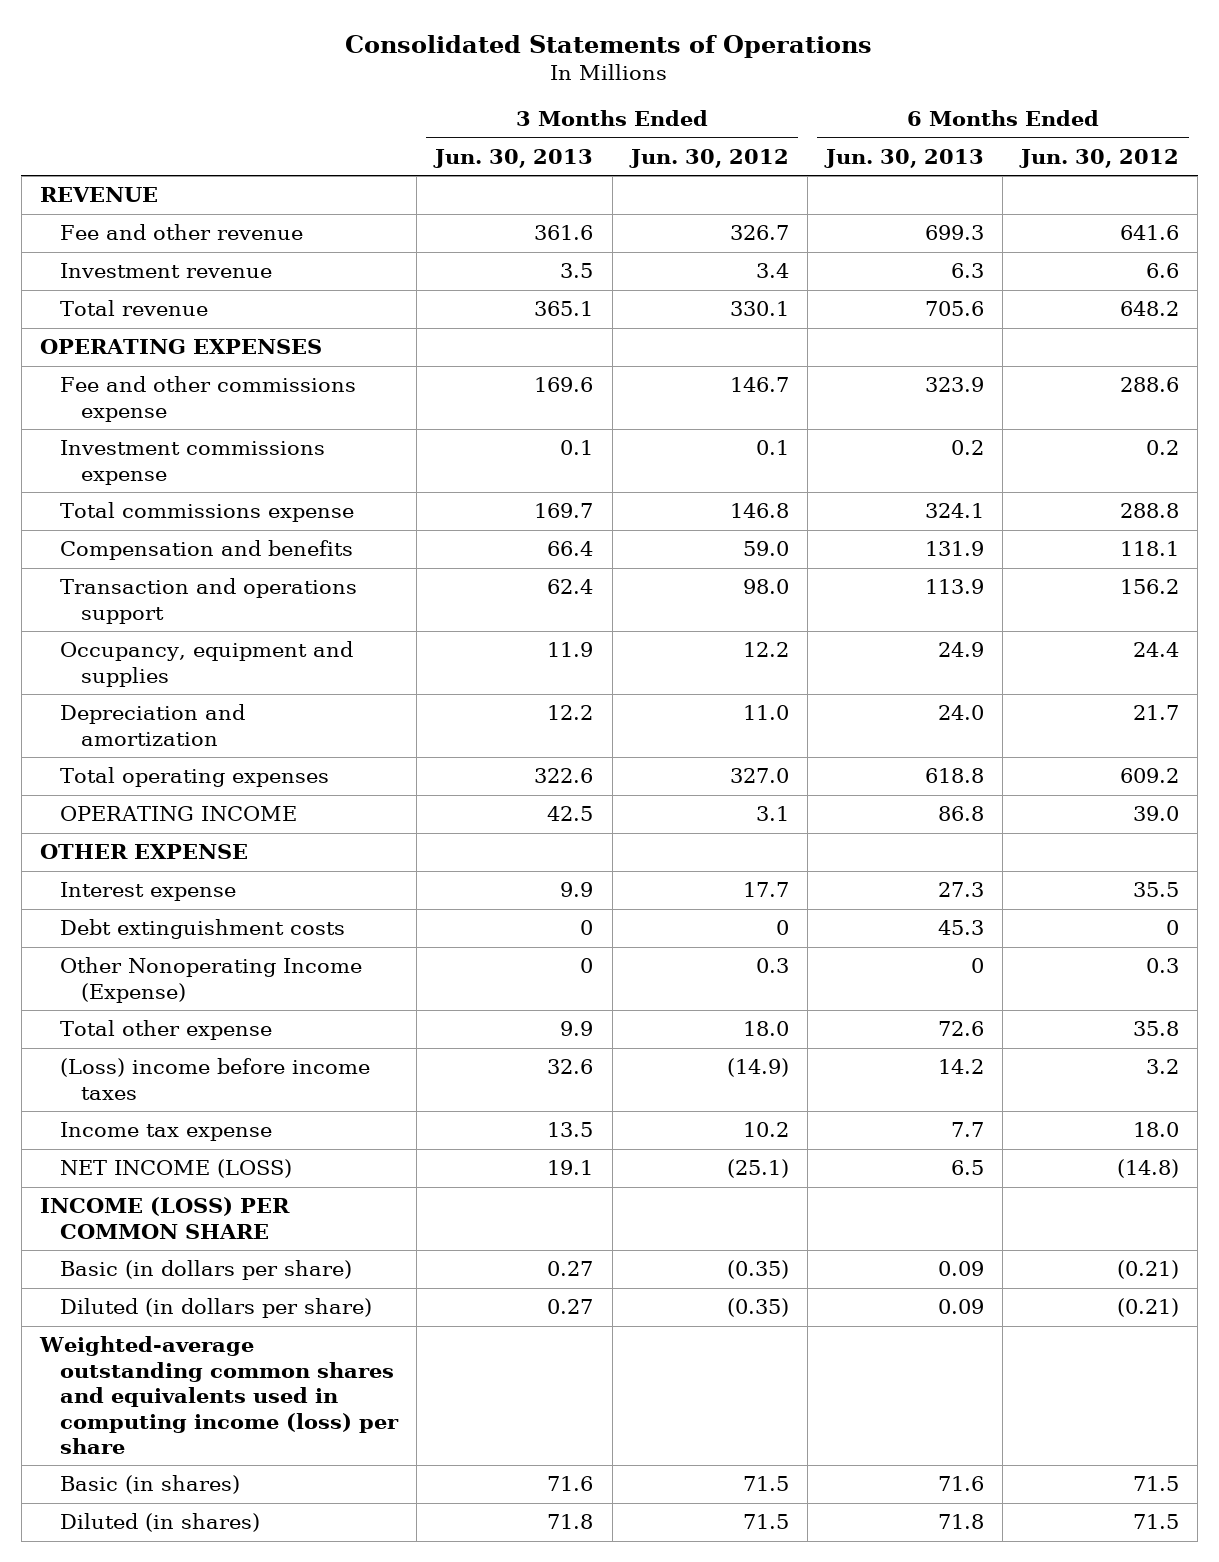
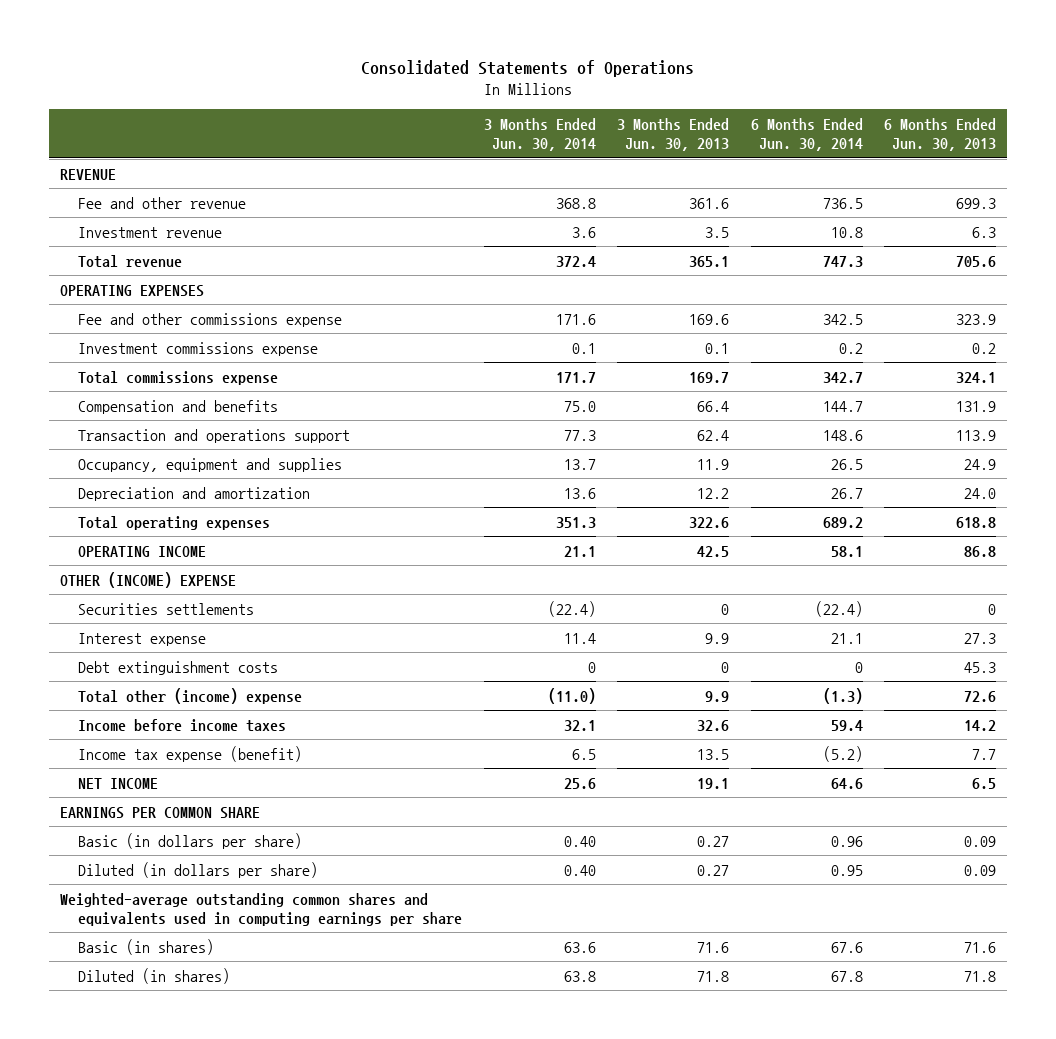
- | 3 Months Ended Jun. 30, 2013 | 3 Months Ended Jun. 30, 2012 | 6 Months Ended Jun. 30, 2013 | 6 Months Ended Jun. 30, 2012
+ | 3 Months Ended Jun. 30, 2014 | 3 Months Ended Jun. 30, 2013 | 6 Months Ended Jun. 30, 2014 | 6 Months Ended Jun. 30, 2013
- OTHER EXPENSE
+ OTHER (INCOME) EXPENSE
+ Securities settlements | (22.4) | 0 | (22.4) | 0
- Other Nonoperating Income (Expense) | 0 | 0.3 | 0 | 0.3
- Total other expense | 9.9 | 18.0 | 72.6 | 35.8
- (Loss) income before income taxes | 32.6 | (14.9) | 14.2 | 3.2
- Income tax expense | 13.5 | 10.2 | 7.7 | 18.0
- NET INCOME (LOSS) | 19.1 | (25.1) | 6.5 | (14.8)
- INCOME (LOSS) PER COMMON SHARE
+ Total other (income) expense | (11.0) | 9.9 | (1.3) | 72.6
+ Income before income taxes | 32.1 | 32.6 | 59.4 | 14.2
+ Income tax expense (benefit) | 6.5 | 13.5 | (5.2) | 7.7
+ NET INCOME | 25.6 | 19.1 | 64.6 | 6.5
+ EARNINGS PER COMMON SHARE
- Weighted-average outstanding common shares and equivalents used in computing income (loss) per share
+ Weighted-average outstanding common shares and equivalents used in computing earnings per share

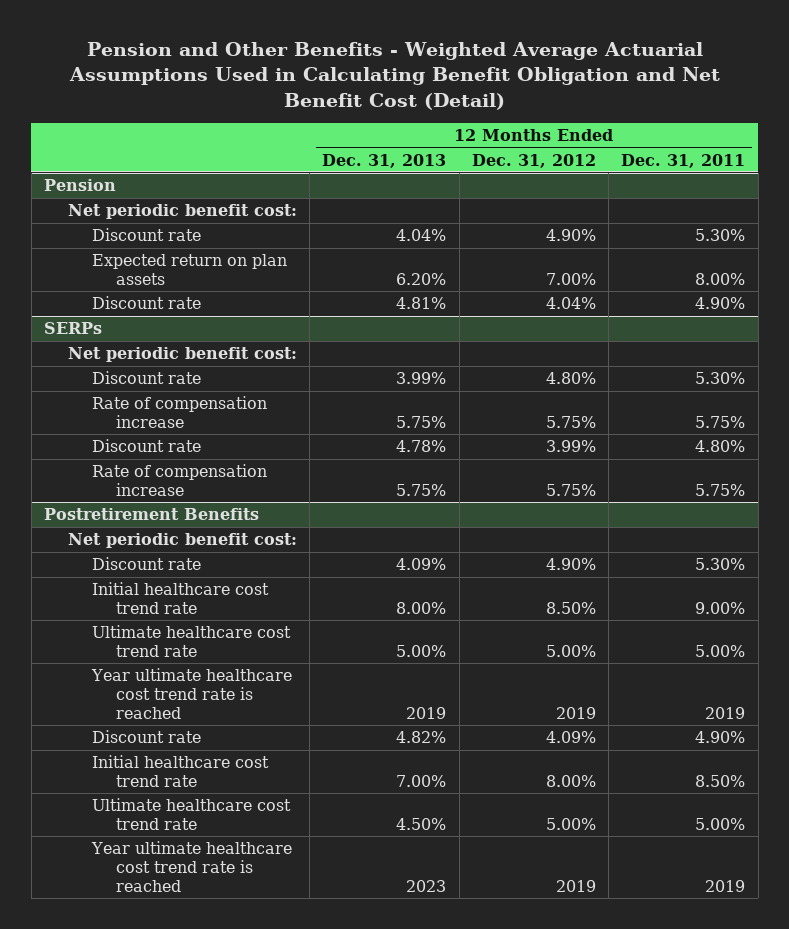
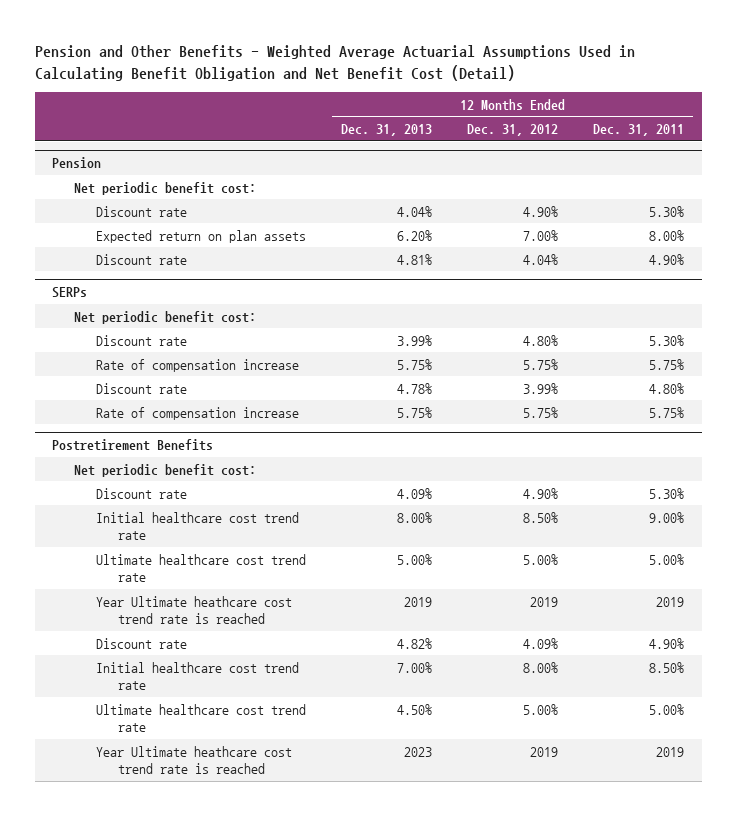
@ Postretirement Benefits
- Year ultimate healthcare cost trend rate is reached | 2019 | 2019 | 2019
+ Year Ultimate heathcare cost trend rate is reached | 2019 | 2019 | 2019
- Year ultimate healthcare cost trend rate is reached | 2023 | 2019 | 2019
+ Year Ultimate heathcare cost trend rate is reached | 2023 | 2019 | 2019

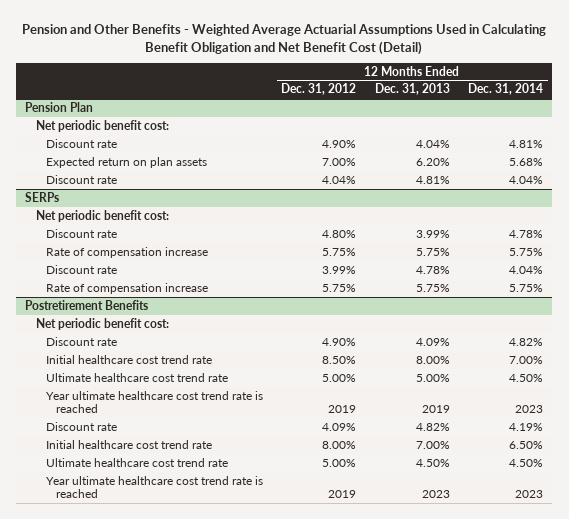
- | 12 Months Ended Dec. 31, 2013 | 12 Months Ended Dec. 31, 2012 | 12 Months Ended Dec. 31, 2011
+ | 12 Months Ended Dec. 31, 2012 | 12 Months Ended Dec. 31, 2013 | 12 Months Ended Dec. 31, 2014
- Pension
+ Pension Plan
@ Postretirement Benefits
- Year Ultimate heathcare cost trend rate is reached | 2019 | 2019 | 2019
+ Year ultimate healthcare cost trend rate is reached | 2019 | 2019 | 2023
- Year Ultimate heathcare cost trend rate is reached | 2023 | 2019 | 2019
+ Year ultimate healthcare cost trend rate is reached | 2019 | 2023 | 2023

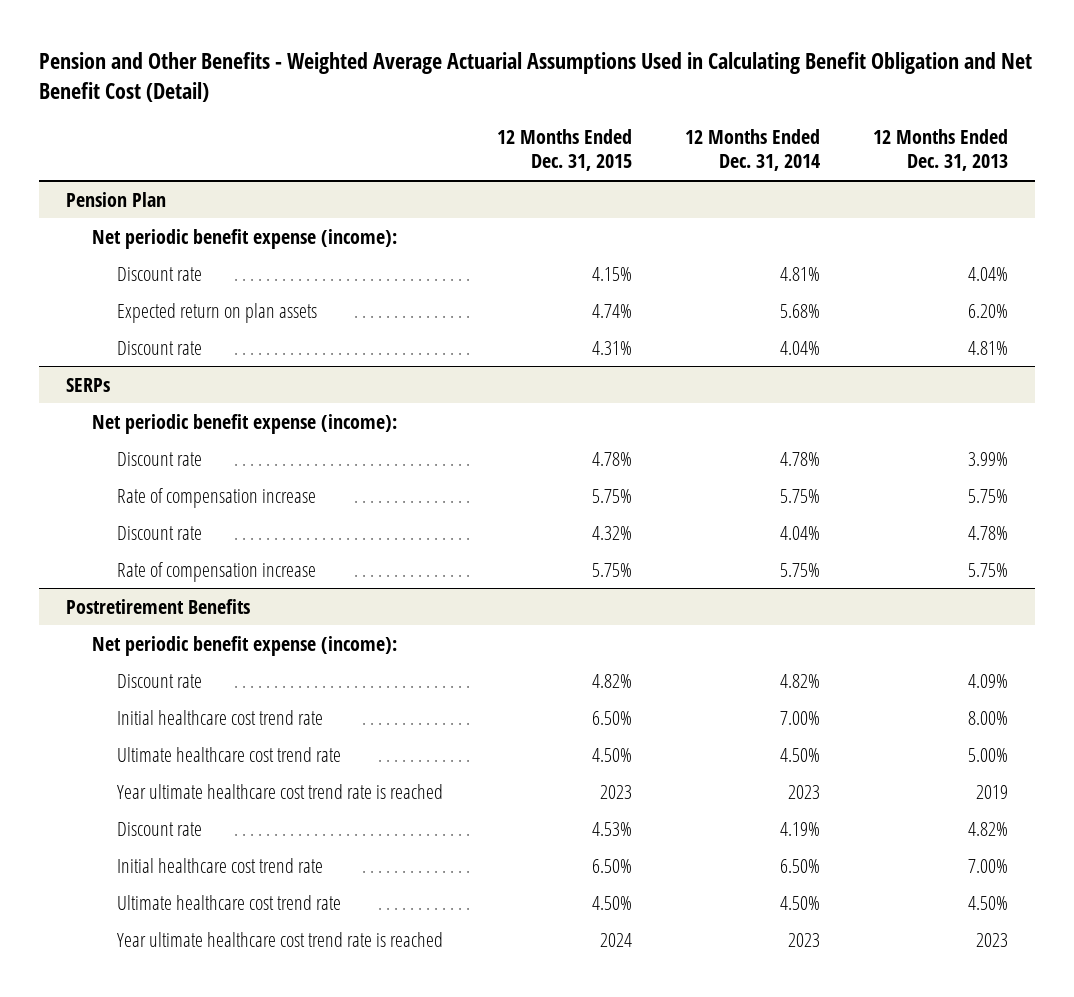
- | 12 Months Ended Dec. 31, 2012 | 12 Months Ended Dec. 31, 2013 | 12 Months Ended Dec. 31, 2014
+ | 12 Months Ended Dec. 31, 2015 | 12 Months Ended Dec. 31, 2014 | 12 Months Ended Dec. 31, 2013
@ Pension Plan
- Net periodic benefit cost:
+ Net periodic benefit expense (income):
@ SERPs
- Net periodic benefit cost:
+ Net periodic benefit expense (income):
@ Postretirement Benefits
- Net periodic benefit cost:
+ Net periodic benefit expense (income):

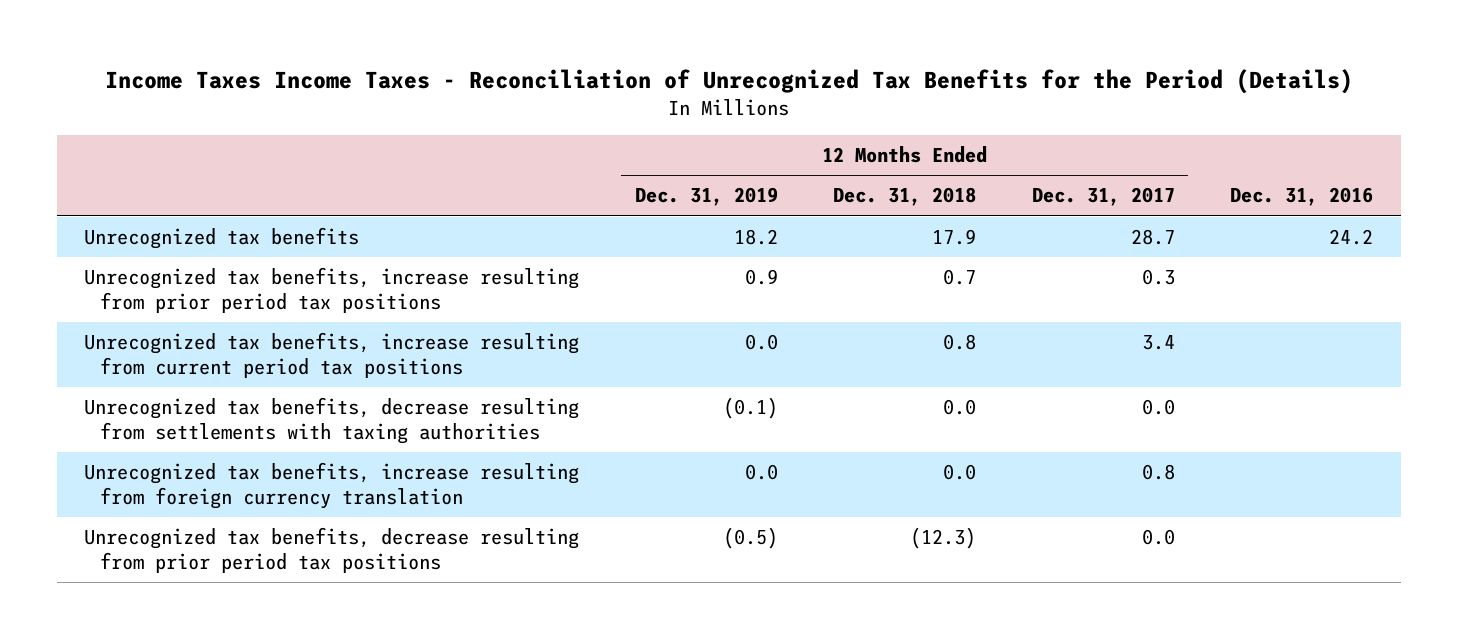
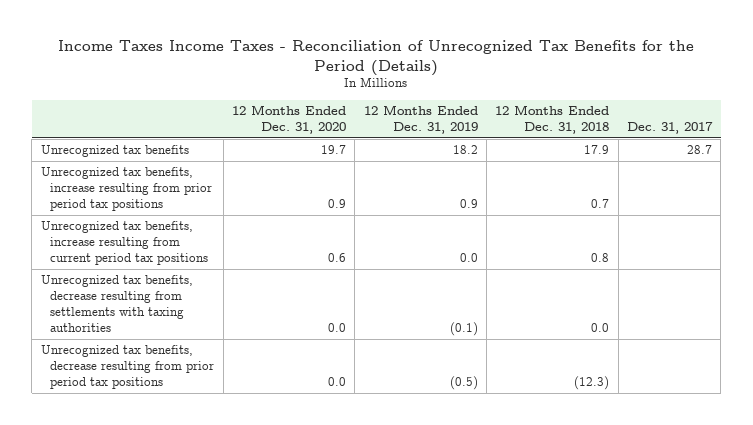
- | 12 Months Ended Dec. 31, 2019 | 12 Months Ended Dec. 31, 2018 | 12 Months Ended Dec. 31, 2017 | Dec. 31, 2016
+ | 12 Months Ended Dec. 31, 2020 | 12 Months Ended Dec. 31, 2019 | 12 Months Ended Dec. 31, 2018 | Dec. 31, 2017
- Unrecognized tax benefits, increase resulting from foreign currency translation | 0.0 | 0.0 | 0.8 |

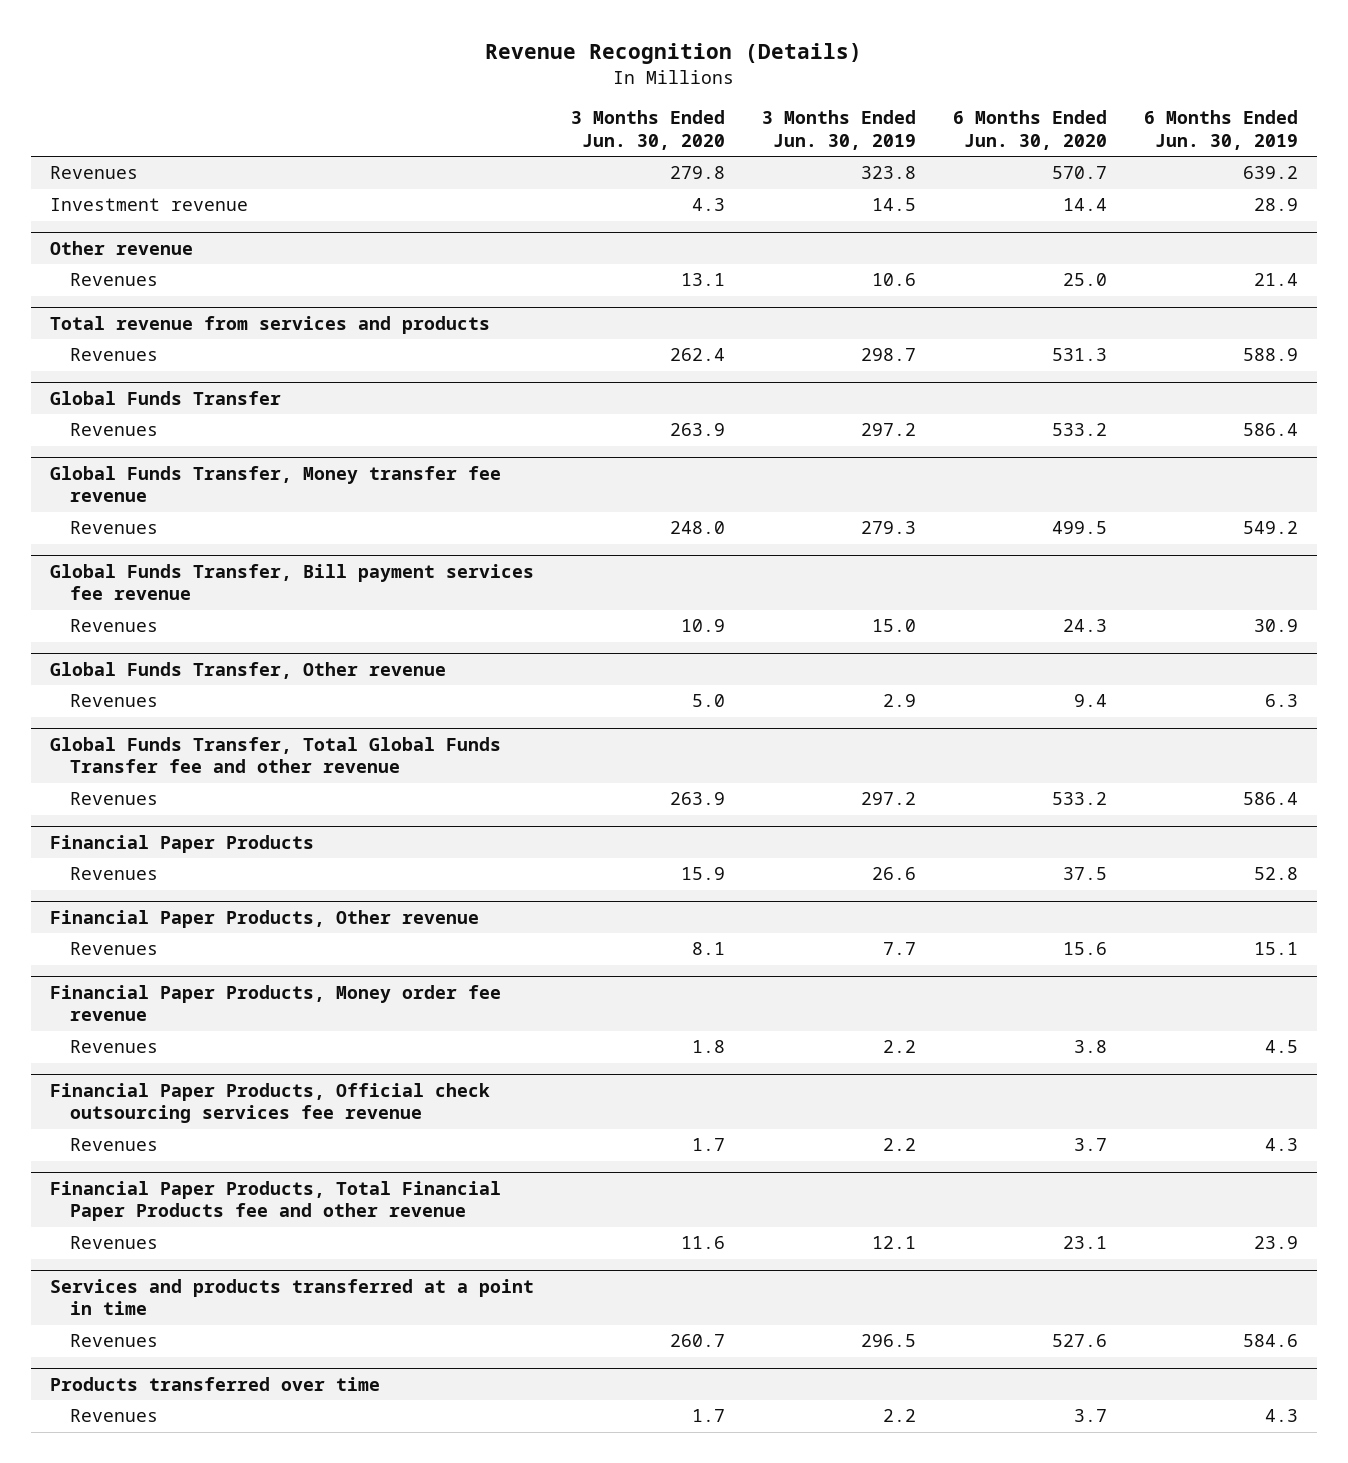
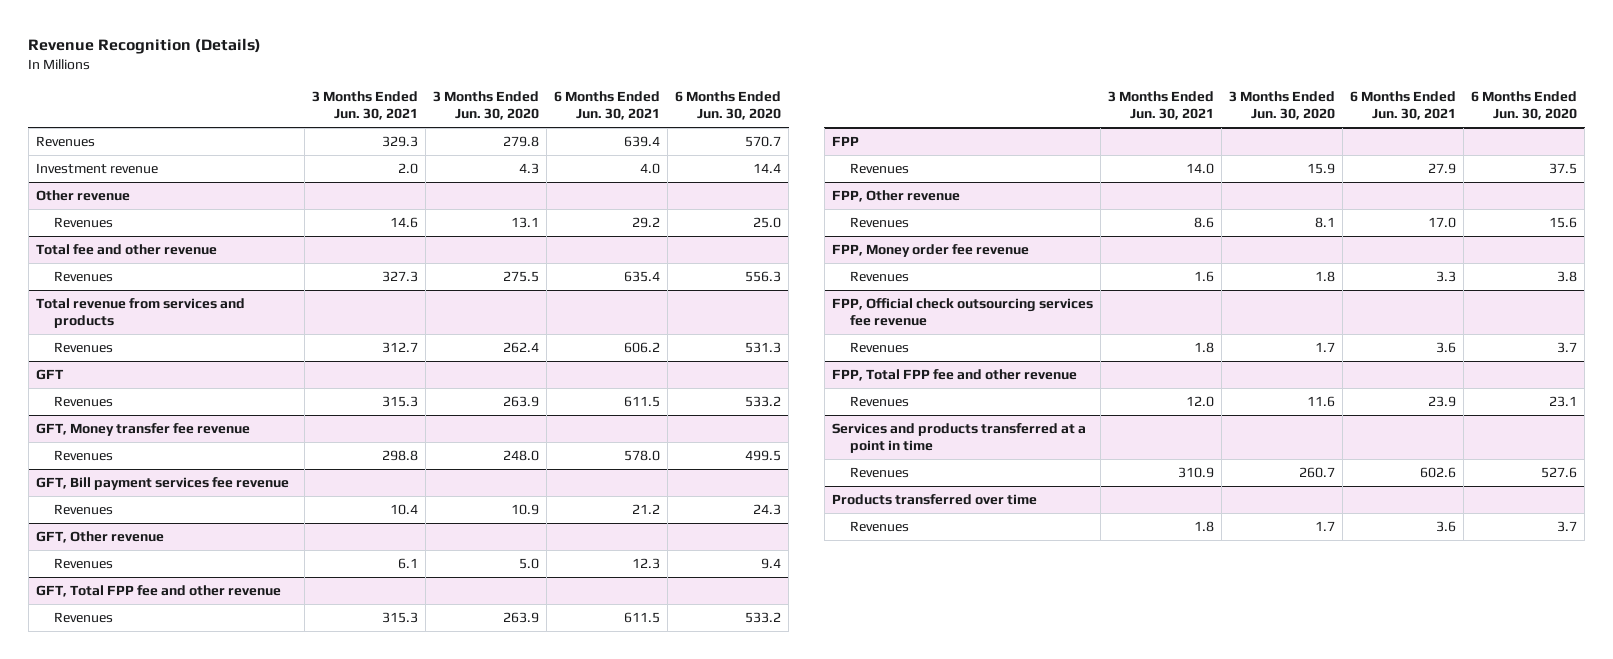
- | 3 Months Ended Jun. 30, 2020 | 3 Months Ended Jun. 30, 2019 | 6 Months Ended Jun. 30, 2020 | 6 Months Ended Jun. 30, 2019
+ | 3 Months Ended Jun. 30, 2021 | 3 Months Ended Jun. 30, 2020 | 6 Months Ended Jun. 30, 2021 | 6 Months Ended Jun. 30, 2020
+ Total fee and other revenue
+ Revenues | 327.3 | 275.5 | 635.4 | 556.3
- Global Funds Transfer
+ GFT
- Global Funds Transfer, Money transfer fee revenue
+ GFT, Money transfer fee revenue
- Global Funds Transfer, Bill payment services fee revenue
+ GFT, Bill payment services fee revenue
- Global Funds Transfer, Other revenue
+ GFT, Other revenue
- Global Funds Transfer, Total Global Funds Transfer fee and other revenue
+ GFT, Total FPP fee and other revenue
- Financial Paper Products
+ FPP
- Financial Paper Products, Other revenue
+ FPP, Other revenue
- Financial Paper Products, Money order fee revenue
+ FPP, Money order fee revenue
- Financial Paper Products, Official check outsourcing services fee revenue
+ FPP, Official check outsourcing services fee revenue
- Financial Paper Products, Total Financial Paper Products fee and other revenue
+ FPP, Total FPP fee and other revenue

